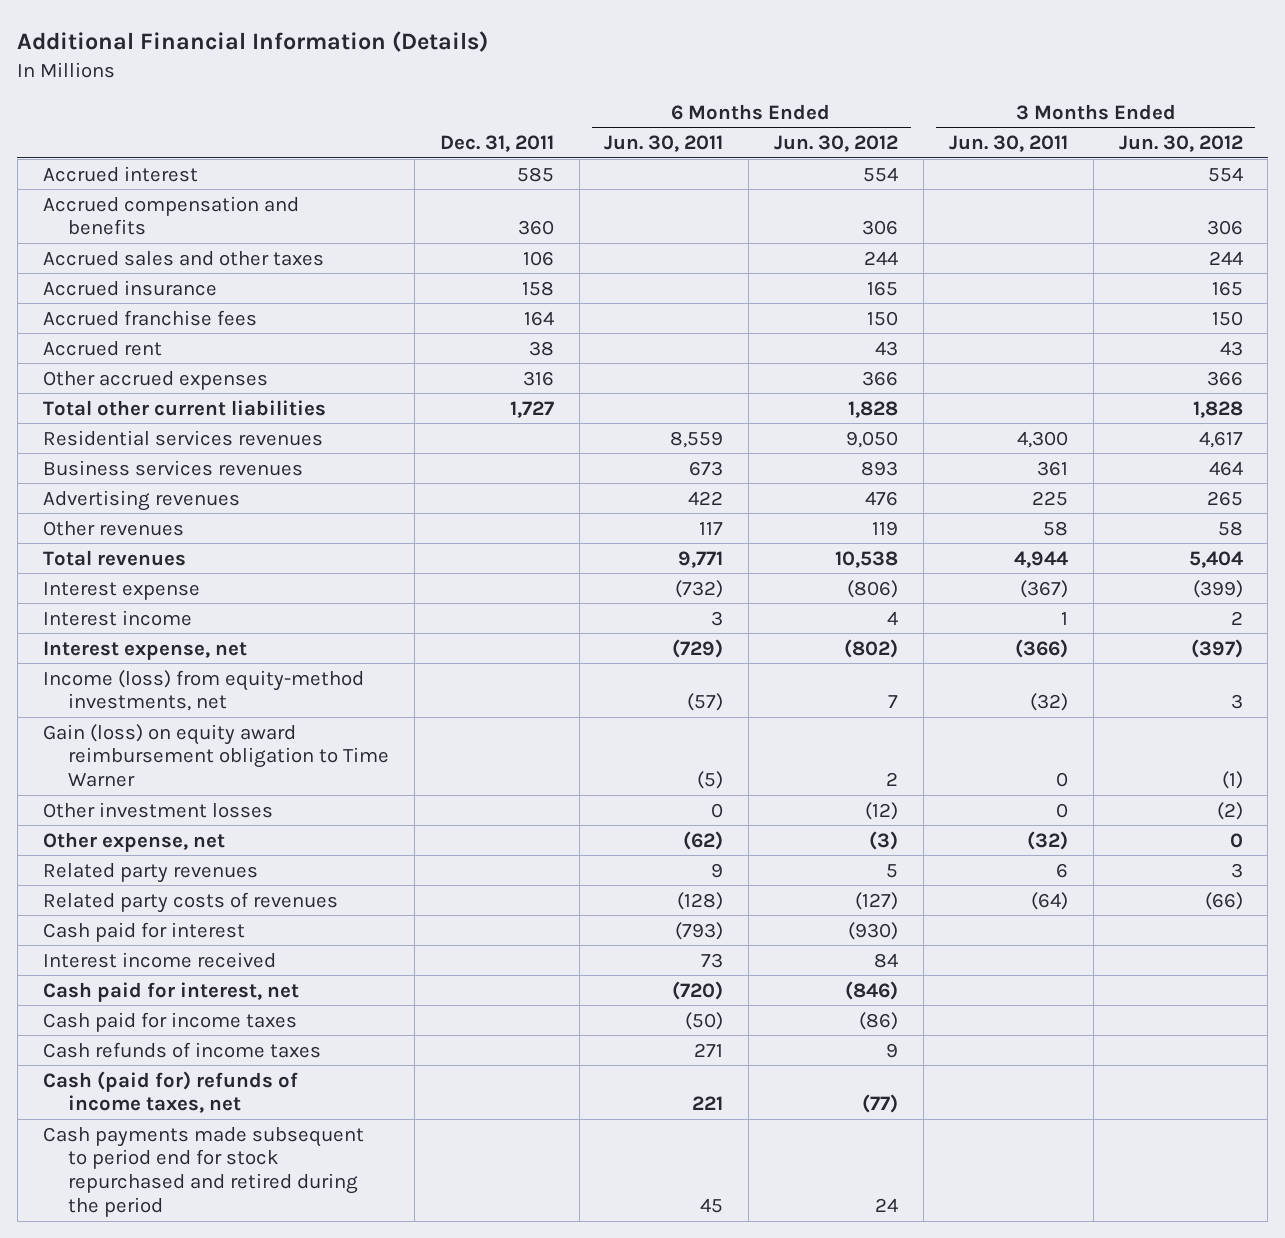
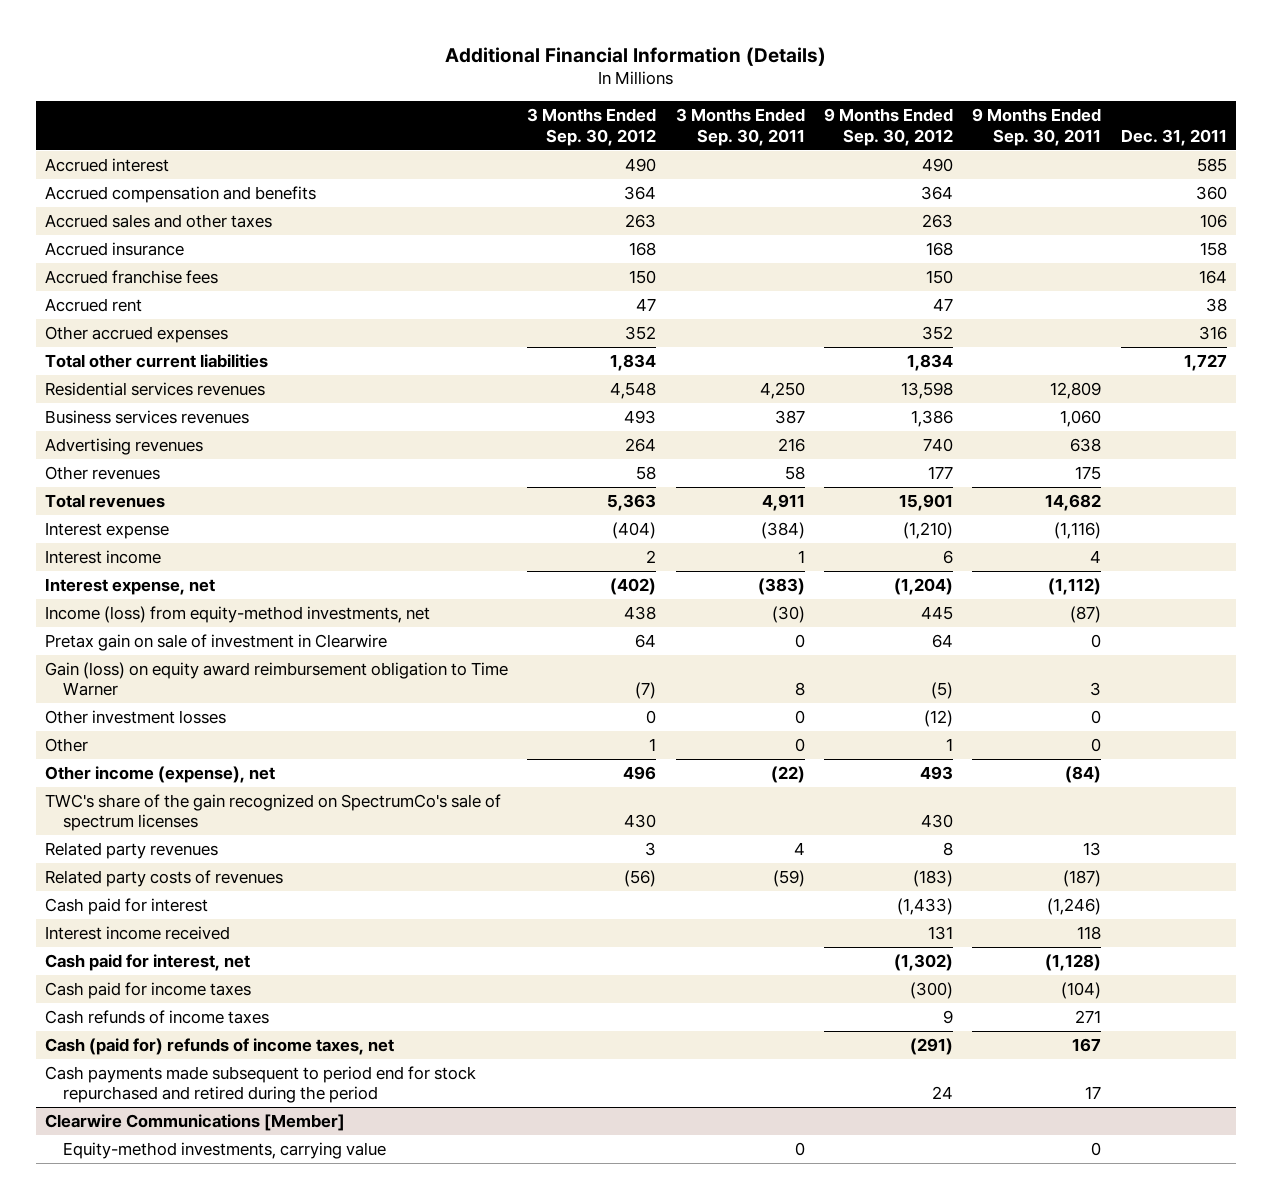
- | Dec. 31, 2011 | 6 Months Ended Jun. 30, 2011 | 6 Months Ended Jun. 30, 2012 | 3 Months Ended Jun. 30, 2011 | 3 Months Ended Jun. 30, 2012
+ | 3 Months Ended Sep. 30, 2012 | 3 Months Ended Sep. 30, 2011 | 9 Months Ended Sep. 30, 2012 | 9 Months Ended Sep. 30, 2011 | Dec. 31, 2011
+ Pretax gain on sale of investment in Clearwire | 64 | 0 | 64 | 0 |
- Other expense, net | | (62) | (3) | (32) | 0
+ Other | 1 | 0 | 1 | 0 |
+ Other income (expense), net | 496 | (22) | 493 | (84) |
+ TWC's share of the gain recognized on SpectrumCo's sale of spectrum licenses | 430 | | 430 | |
+ Clearwire Communications [Member]
+ Equity-method investments, carrying value | | 0 | | 0 |

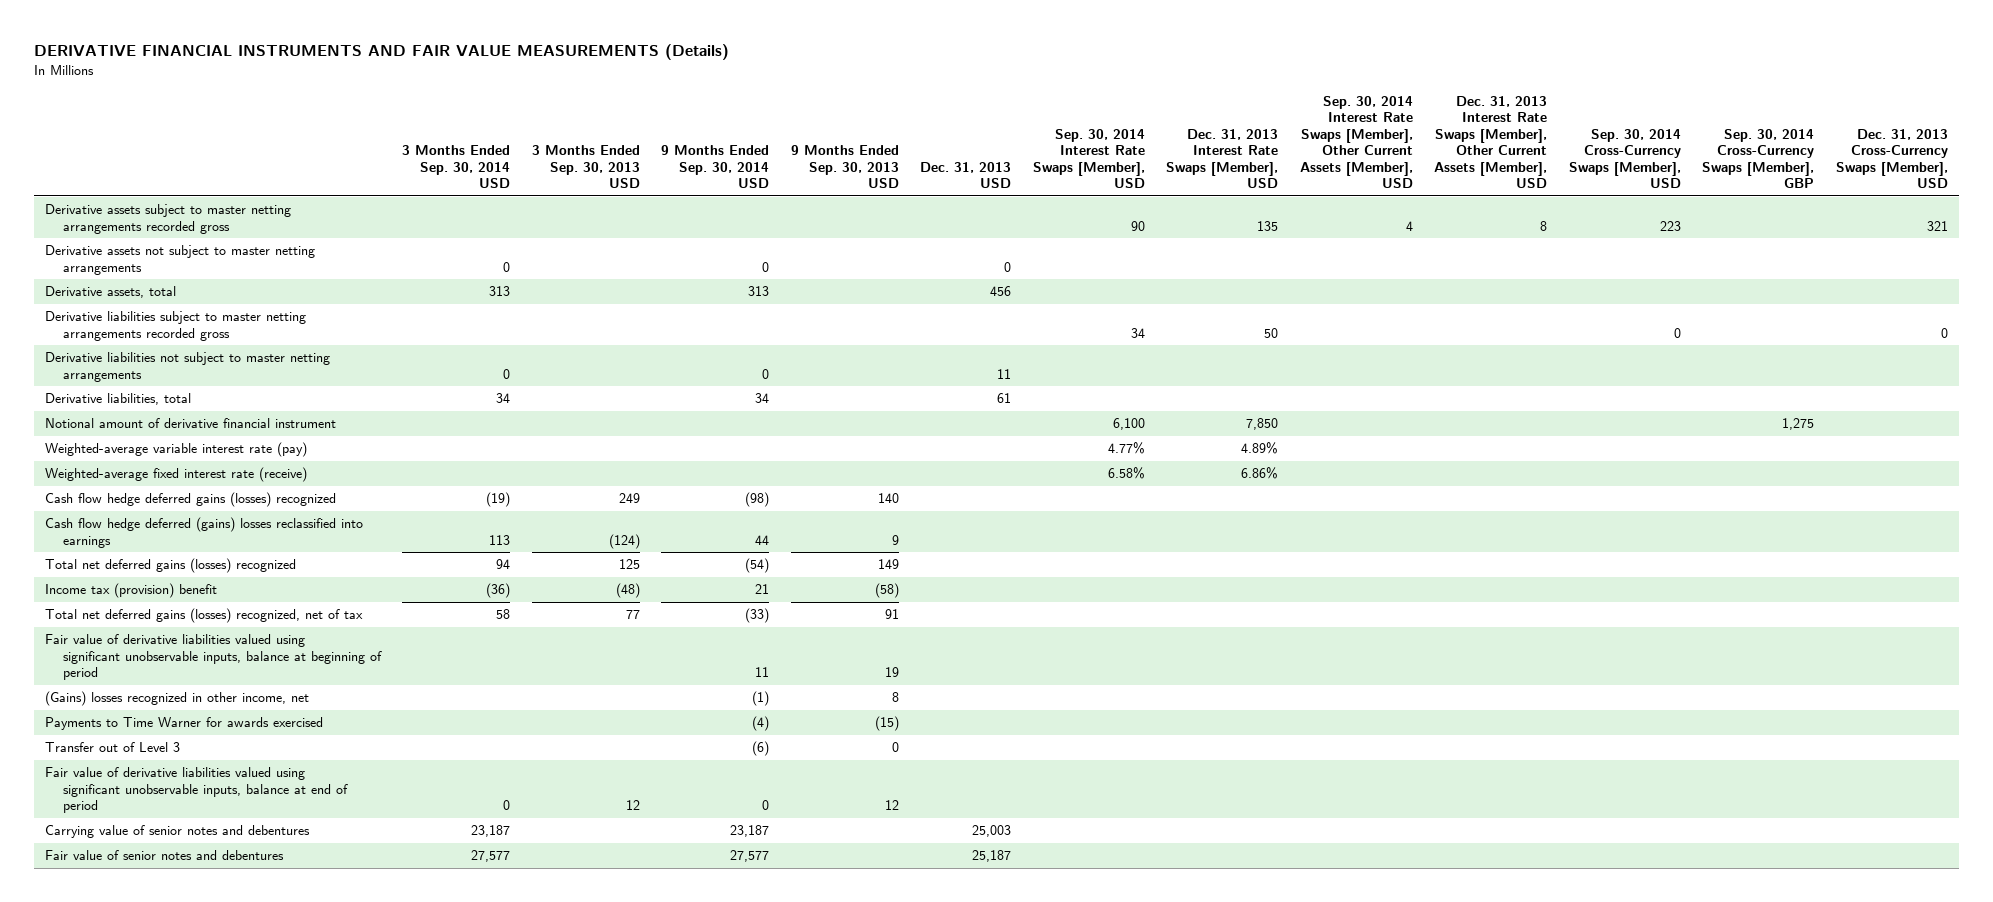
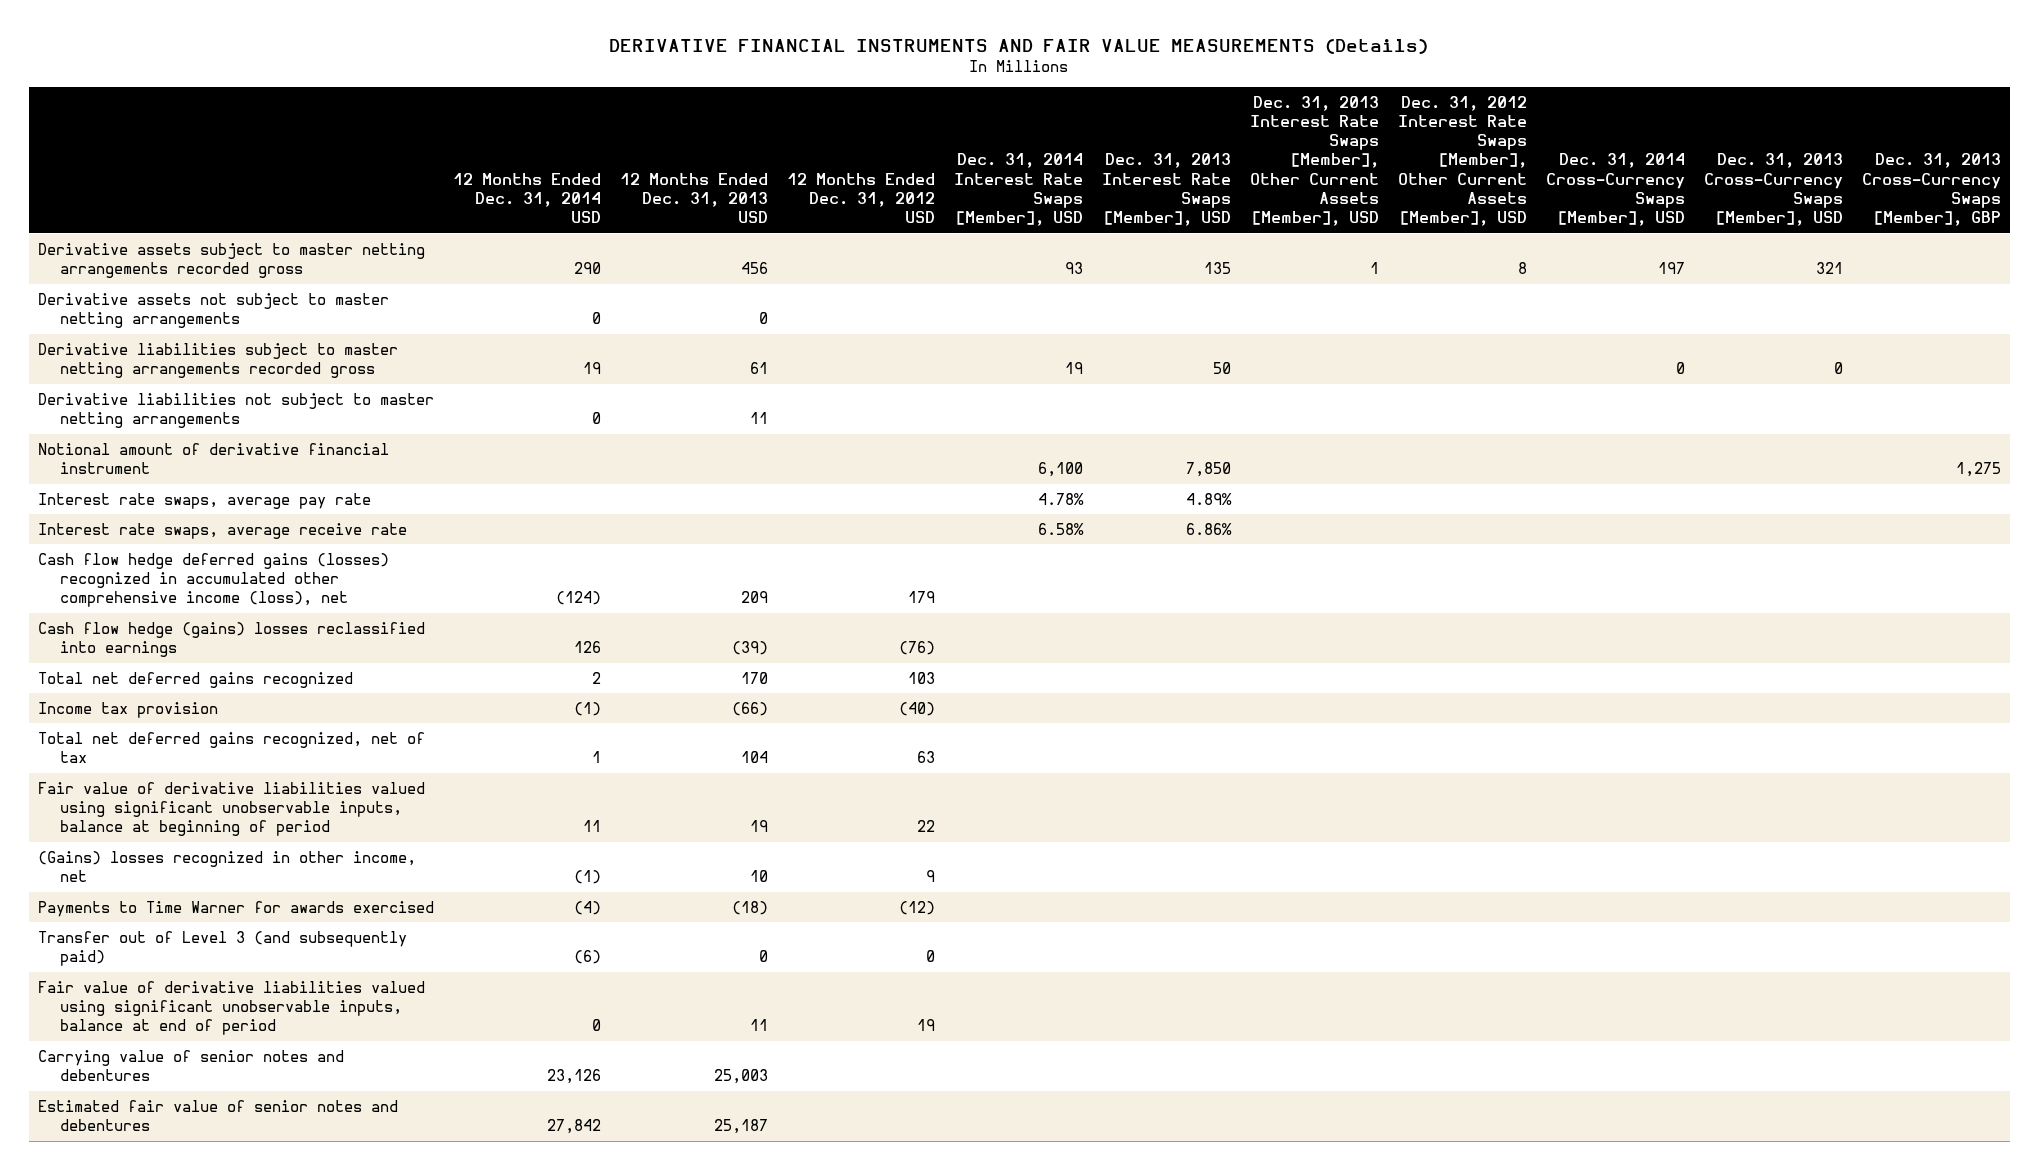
- | 3 Months Ended Sep. 30, 2014 USD | 3 Months Ended Sep. 30, 2013 USD | 9 Months Ended Sep. 30, 2014 USD | 9 Months Ended Sep. 30, 2013 USD | Dec. 31, 2013 USD | Sep. 30, 2014 Interest Rate Swaps [Member], USD | Dec. 31, 2013 Interest Rate Swaps [Member], USD | Sep. 30, 2014 Interest Rate Swaps [Member], Other Current Assets [Member], USD | Dec. 31, 2013 Interest Rate Swaps [Member], Other Current Assets [Member], USD | Sep. 30, 2014 Cross-Currency Swaps [Member], USD | Sep. 30, 2014 Cross-Currency Swaps [Member], GBP | Dec. 31, 2013 Cross-Currency Swaps [Member], USD
+ | 12 Months Ended Dec. 31, 2014 USD | 12 Months Ended Dec. 31, 2013 USD | 12 Months Ended Dec. 31, 2012 USD | Dec. 31, 2014 Interest Rate Swaps [Member], USD | Dec. 31, 2013 Interest Rate Swaps [Member], USD | Dec. 31, 2013 Interest Rate Swaps [Member], Other Current Assets [Member], USD | Dec. 31, 2012 Interest Rate Swaps [Member], Other Current Assets [Member], USD | Dec. 31, 2014 Cross-Currency Swaps [Member], USD | Dec. 31, 2013 Cross-Currency Swaps [Member], USD | Dec. 31, 2013 Cross-Currency Swaps [Member], GBP
- Derivative assets subject to master netting arrangements recorded gross | | | | | | 90 | 135 | 4 | 8 | 223 | | 321
+ Derivative assets subject to master netting arrangements recorded gross | 290 | 456 | | 93 | 135 | 1 | 8 | 197 | 321 |
- Derivative assets, total | 313 | | 313 | | 456 | | | | | | |
- Derivative liabilities, total | 34 | | 34 | | 61 | | | | | | |
- Weighted-average variable interest rate (pay) | | | | | | 4.77% | 4.89% | | | | |
- Weighted-average fixed interest rate (receive) | | | | | | 6.58% | 6.86% | | | | |
- Cash flow hedge deferred gains (losses) recognized | (19) | 249 | (98) | 140 | | | | | | | |
- Cash flow hedge deferred (gains) losses reclassified into earnings | 113 | (124) | 44 | 9 | | | | | | | |
- Total net deferred gains (losses) recognized | 94 | 125 | (54) | 149 | | | | | | | |
- Income tax (provision) benefit | (36) | (48) | 21 | (58) | | | | | | | |
- Total net deferred gains (losses) recognized, net of tax | 58 | 77 | (33) | 91 | | | | | | | |
+ Interest rate swaps, average pay rate | | | | 4.78% | 4.89% | | | | |
+ Interest rate swaps, average receive rate | | | | 6.58% | 6.86% | | | | |
+ Cash flow hedge deferred gains (losses) recognized in accumulated other comprehensive income (loss), net | (124) | 209 | 179 | | | | | | |
+ Cash flow hedge (gains) losses reclassified into earnings | 126 | (39) | (76) | | | | | | |
+ Total net deferred gains recognized | 2 | 170 | 103 | | | | | | |
+ Income tax provision | (1) | (66) | (40) | | | | | | |
+ Total net deferred gains recognized, net of tax | 1 | 104 | 63 | | | | | | |
- Transfer out of Level 3 | | | (6) | 0 | | | | | | | |
+ Transfer out of Level 3 (and subsequently paid) | (6) | 0 | 0 | | | | | | |
- Fair value of senior notes and debentures | 27,577 | | 27,577 | | 25,187 | | | | | | |
+ Estimated fair value of senior notes and debentures | 27,842 | 25,187 | | | | | | | |

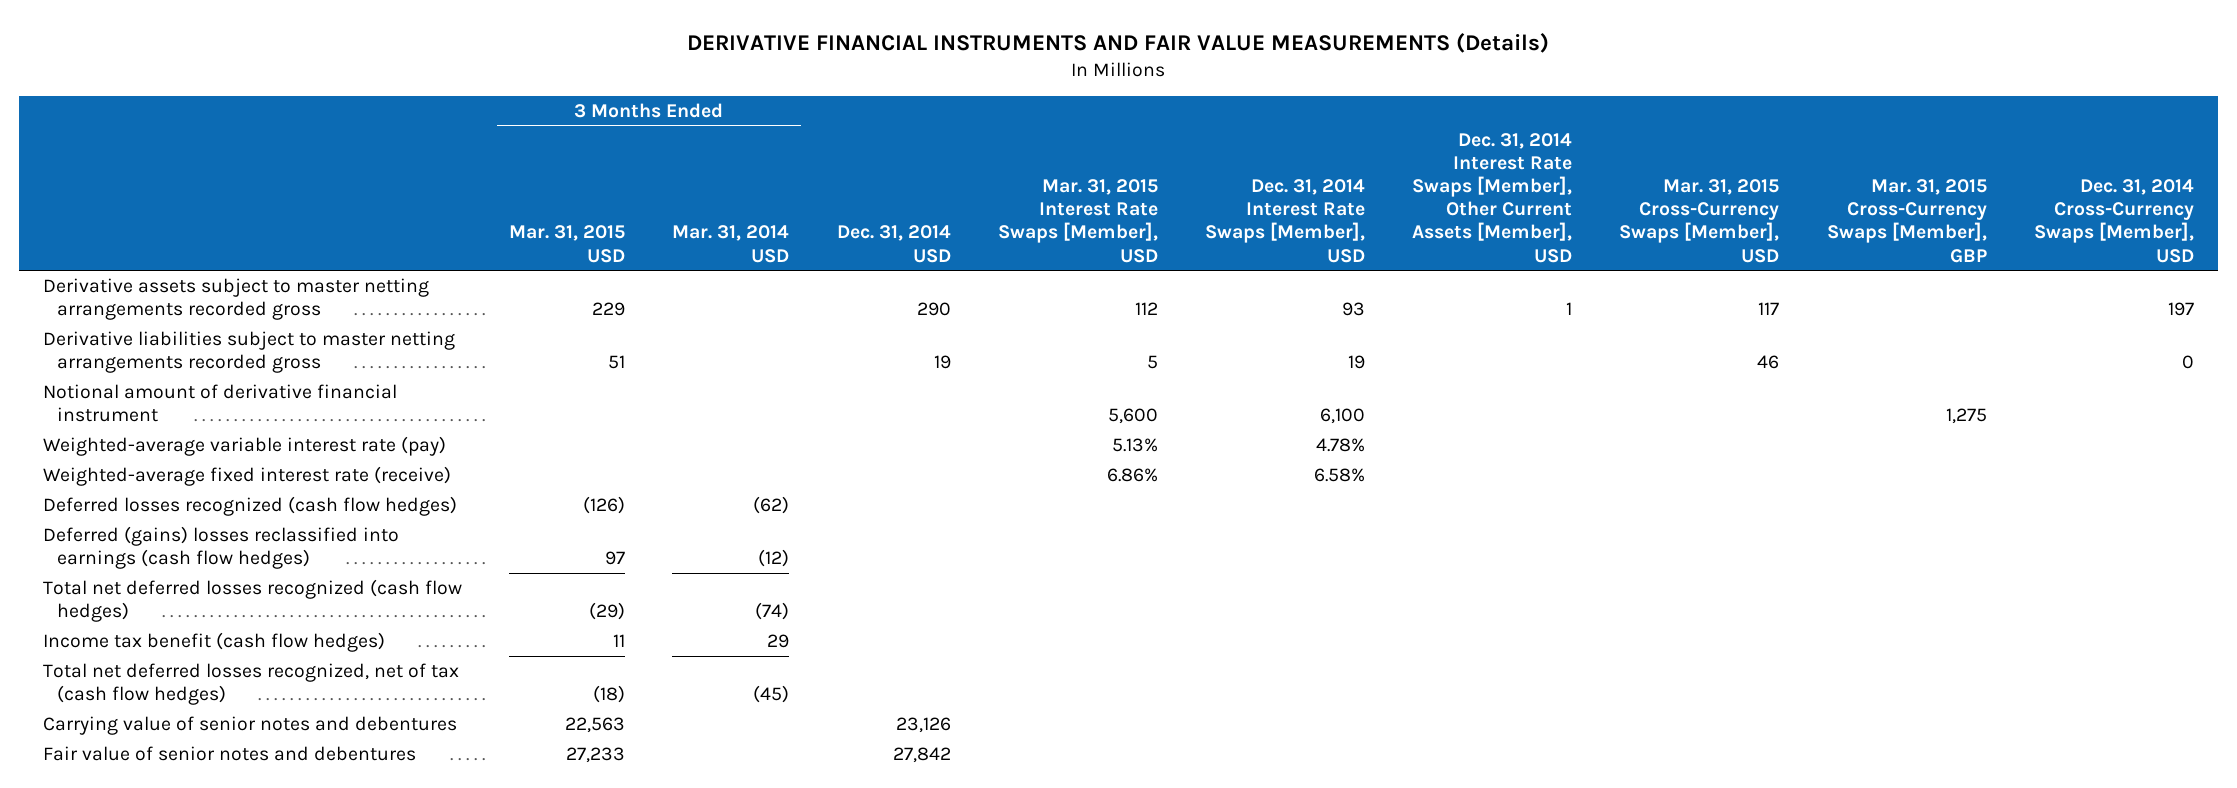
- | 12 Months Ended Dec. 31, 2014 USD | 12 Months Ended Dec. 31, 2013 USD | 12 Months Ended Dec. 31, 2012 USD | Dec. 31, 2014 Interest Rate Swaps [Member], USD | Dec. 31, 2013 Interest Rate Swaps [Member], USD | Dec. 31, 2013 Interest Rate Swaps [Member], Other Current Assets [Member], USD | Dec. 31, 2012 Interest Rate Swaps [Member], Other Current Assets [Member], USD | Dec. 31, 2014 Cross-Currency Swaps [Member], USD | Dec. 31, 2013 Cross-Currency Swaps [Member], USD | Dec. 31, 2013 Cross-Currency Swaps [Member], GBP
+ | 3 Months Ended Mar. 31, 2015 USD | 3 Months Ended Mar. 31, 2014 USD | Dec. 31, 2014 USD | Mar. 31, 2015 Interest Rate Swaps [Member], USD | Dec. 31, 2014 Interest Rate Swaps [Member], USD | Dec. 31, 2014 Interest Rate Swaps [Member], Other Current Assets [Member], USD | Mar. 31, 2015 Cross-Currency Swaps [Member], USD | Mar. 31, 2015 Cross-Currency Swaps [Member], GBP | Dec. 31, 2014 Cross-Currency Swaps [Member], USD
- Derivative assets not subject to master netting arrangements | 0 | 0 | | | | | | | |
- Derivative liabilities not subject to master netting arrangements | 0 | 11 | | | | | | | |
- Interest rate swaps, average pay rate | | | | 4.78% | 4.89% | | | | |
- Interest rate swaps, average receive rate | | | | 6.58% | 6.86% | | | | |
- Cash flow hedge deferred gains (losses) recognized in accumulated other comprehensive income (loss), net | (124) | 209 | 179 | | | | | | |
- Cash flow hedge (gains) losses reclassified into earnings | 126 | (39) | (76) | | | | | | |
- Total net deferred gains recognized | 2 | 170 | 103 | | | | | | |
- Income tax provision | (1) | (66) | (40) | | | | | | |
- Total net deferred gains recognized, net of tax | 1 | 104 | 63 | | | | | | |
- Fair value of derivative liabilities valued using significant unobservable inputs, balance at beginning of period | 11 | 19 | 22 | | | | | | |
- (Gains) losses recognized in other income, net | (1) | 10 | 9 | | | | | | |
- Payments to Time Warner for awards exercised | (4) | (18) | (12) | | | | | | |
- Transfer out of Level 3 (and subsequently paid) | (6) | 0 | 0 | | | | | | |
- Fair value of derivative liabilities valued using significant unobservable inputs, balance at end of period | 0 | 11 | 19 | | | | | | |
+ Weighted-average variable interest rate (pay) | | | | 5.13% | 4.78% | | | |
+ Weighted-average fixed interest rate (receive) | | | | 6.86% | 6.58% | | | |
+ Deferred losses recognized (cash flow hedges) | (126) | (62) | | | | | | |
+ Deferred (gains) losses reclassified into earnings (cash flow hedges) | 97 | (12) | | | | | | |
+ Total net deferred losses recognized (cash flow hedges) | (29) | (74) | | | | | | |
+ Income tax benefit (cash flow hedges) | 11 | 29 | | | | | | |
+ Total net deferred losses recognized, net of tax (cash flow hedges) | (18) | (45) | | | | | | |
- Estimated fair value of senior notes and debentures | 27,842 | 25,187 | | | | | | | |
+ Fair value of senior notes and debentures | 27,233 | | 27,842 | | | | | |

